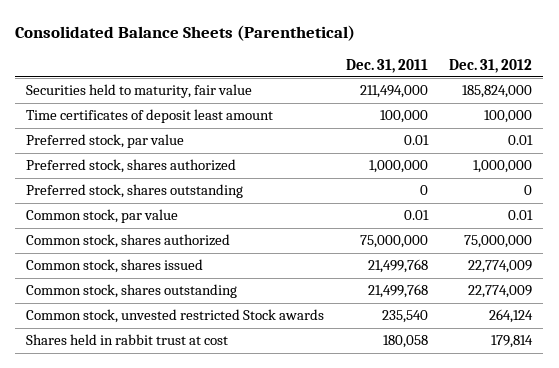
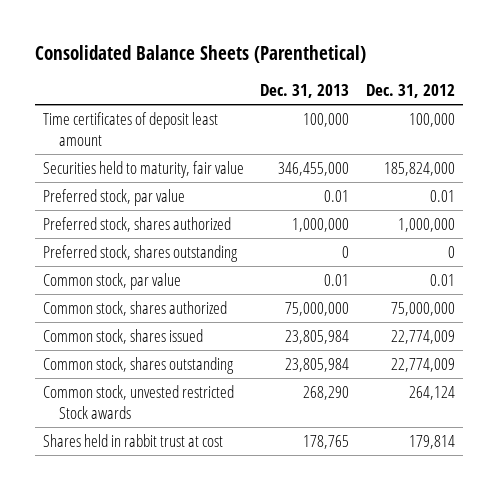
- | Dec. 31, 2011 | Dec. 31, 2012
+ | Dec. 31, 2013 | Dec. 31, 2012
moved down: Securities held to maturity, fair value | 346,455,000 | 185,824,000

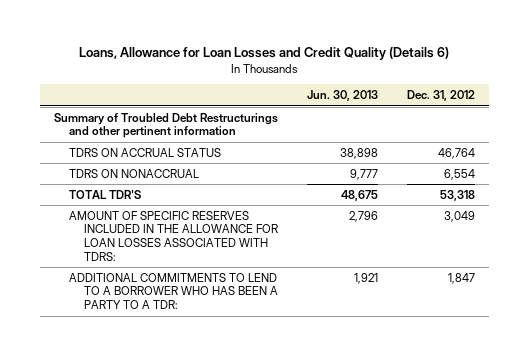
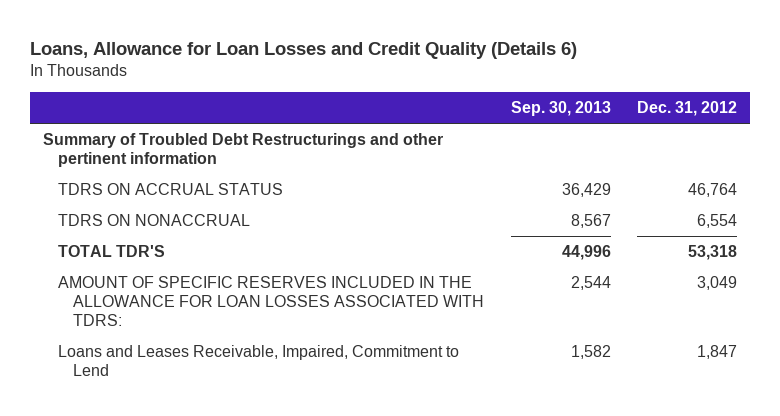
- | Jun. 30, 2013 | Dec. 31, 2012
+ | Sep. 30, 2013 | Dec. 31, 2012
- ADDITIONAL COMMITMENTS TO LEND TO A BORROWER WHO HAS BEEN A PARTY TO A TDR: | 1,921 | 1,847
+ Loans and Leases Receivable, Impaired, Commitment to Lend | 1,582 | 1,847

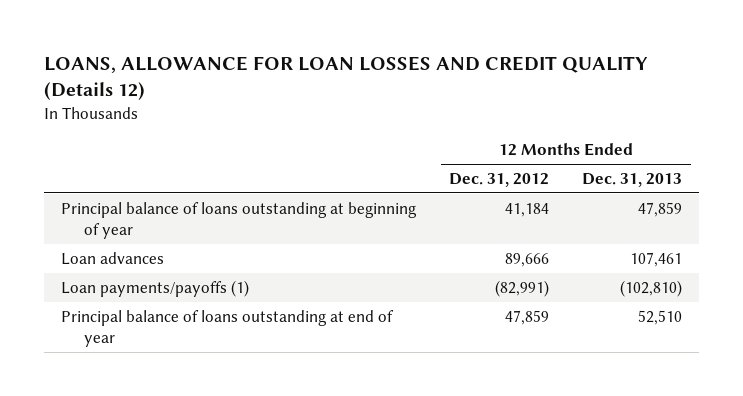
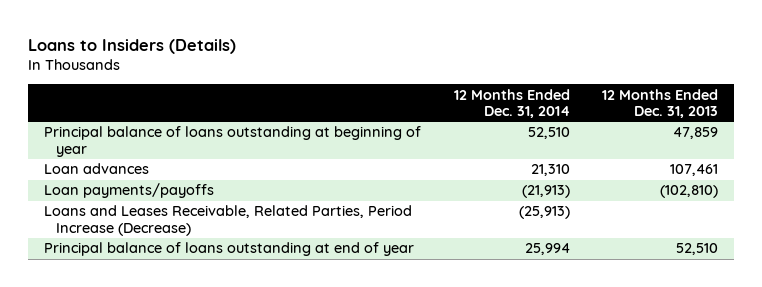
- LOANS, ALLOWANCE FOR LOAN LOSSES AND CREDIT QUALITY (Details 12)
+ Loans to Insiders (Details)
- | 12 Months Ended Dec. 31, 2012 | 12 Months Ended Dec. 31, 2013
+ | 12 Months Ended Dec. 31, 2014 | 12 Months Ended Dec. 31, 2013
- Loan payments/payoffs (1) | (82,991) | (102,810)
+ Loan payments/payoffs | (21,913) | (102,810)
+ Loans and Leases Receivable, Related Parties, Period Increase (Decrease) | (25,913) |

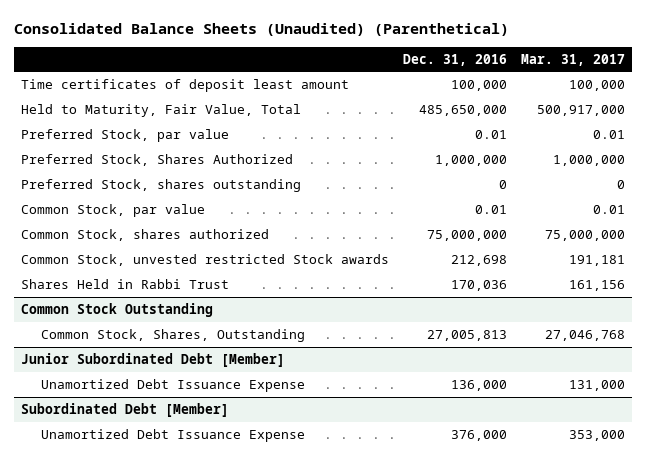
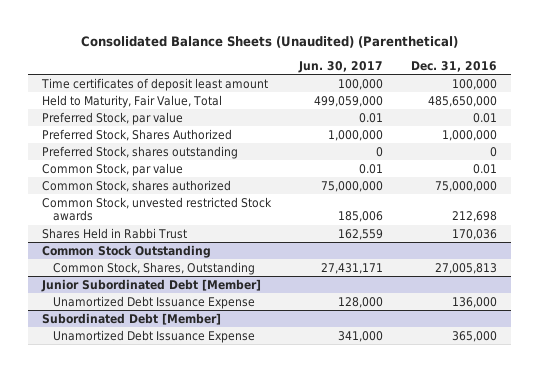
- | Dec. 31, 2016 | Mar. 31, 2017
+ | Jun. 30, 2017 | Dec. 31, 2016
@ Subordinated Debt [Member]
- Unamortized Debt Issuance Expense | 376,000 | 353,000
+ Unamortized Debt Issuance Expense | 341,000 | 365,000

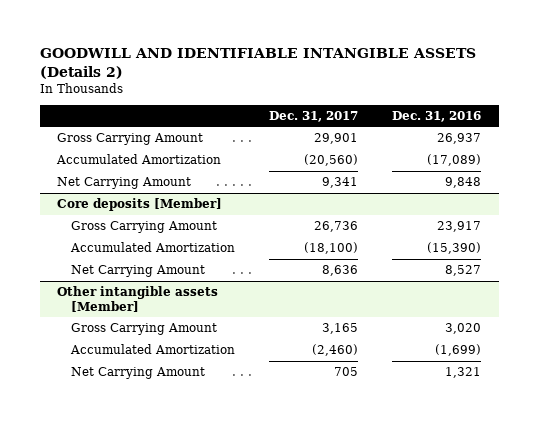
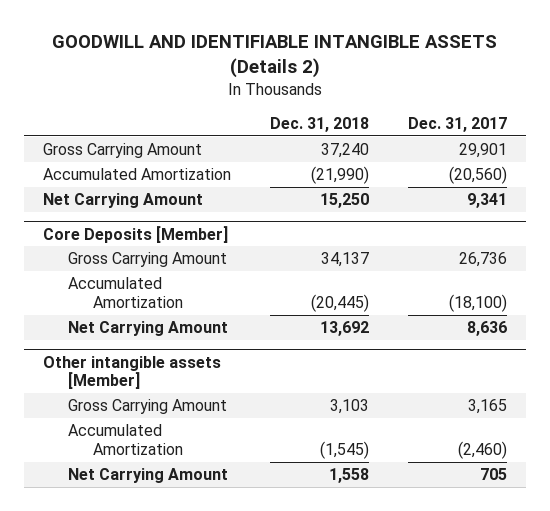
- | Dec. 31, 2017 | Dec. 31, 2016
+ | Dec. 31, 2018 | Dec. 31, 2017
- Core deposits [Member]
+ Core Deposits [Member]

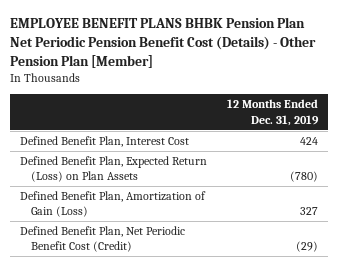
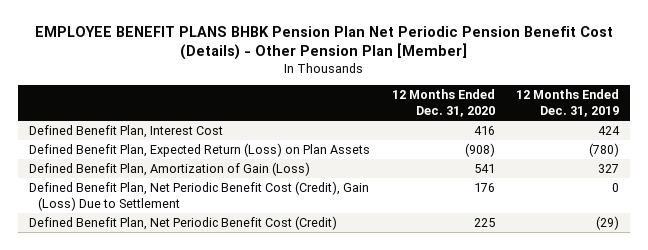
- | 12 Months Ended Dec. 31, 2019
+ | 12 Months Ended Dec. 31, 2020 | 12 Months Ended Dec. 31, 2019
+ Defined Benefit Plan, Net Periodic Benefit Cost (Credit), Gain (Loss) Due to Settlement | 176 | 0

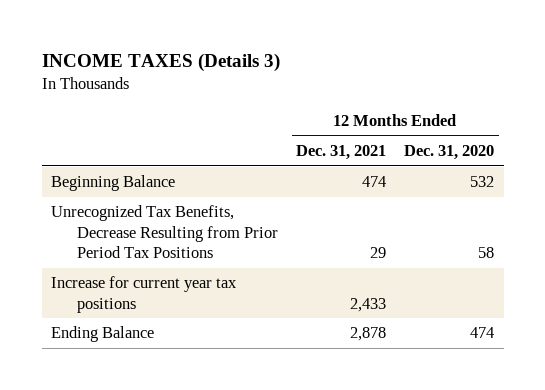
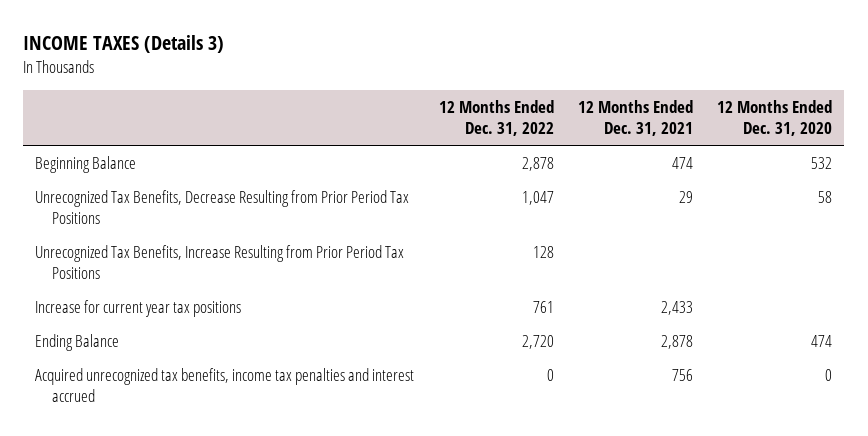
- | 12 Months Ended Dec. 31, 2021 | 12 Months Ended Dec. 31, 2020
+ | 12 Months Ended Dec. 31, 2022 | 12 Months Ended Dec. 31, 2021 | 12 Months Ended Dec. 31, 2020
+ Unrecognized Tax Benefits, Increase Resulting from Prior Period Tax Positions | 128 | |
+ Acquired unrecognized tax benefits, income tax penalties and interest accrued | 0 | 756 | 0

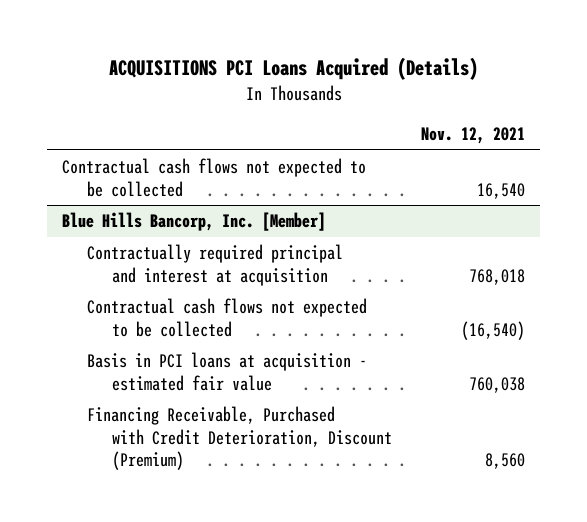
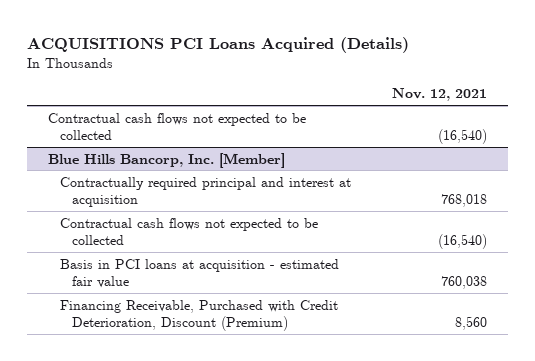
- Contractual cash flows not expected to be collected | 16,540
+ Contractual cash flows not expected to be collected | (16,540)

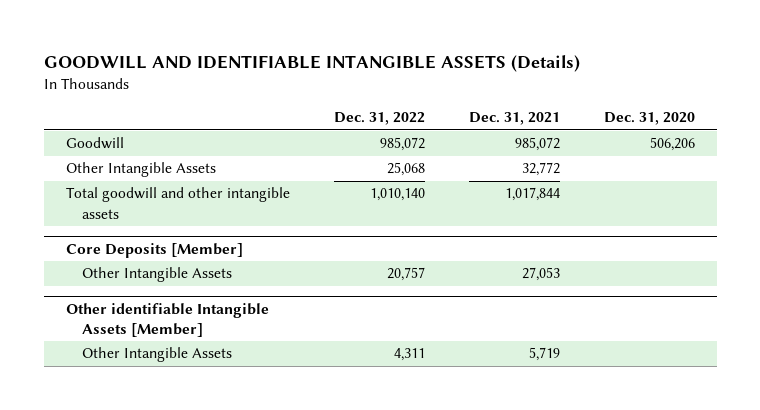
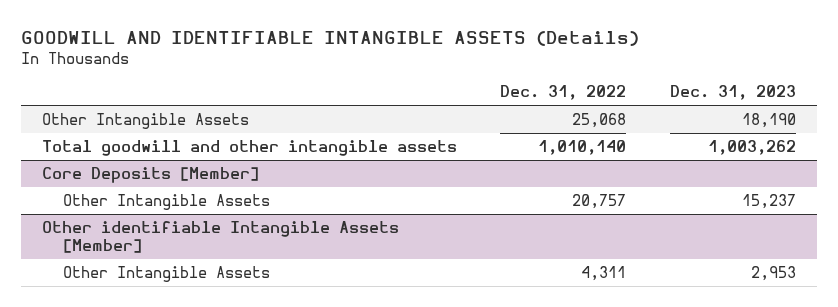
- | Dec. 31, 2022 | Dec. 31, 2021 | Dec. 31, 2020
+ | Dec. 31, 2022 | Dec. 31, 2023
- Goodwill | 985,072 | 985,072 | 506,206

